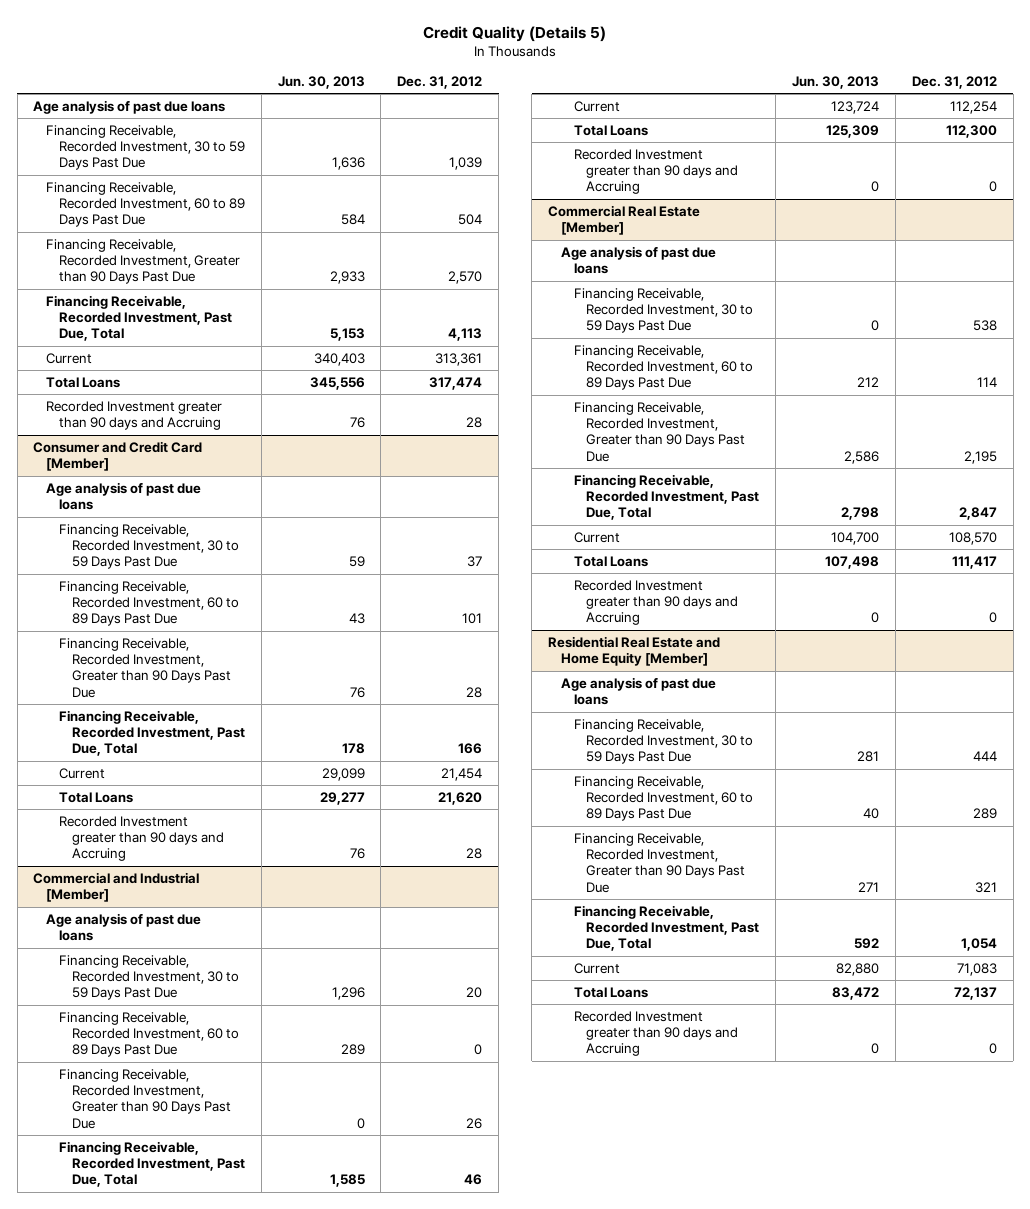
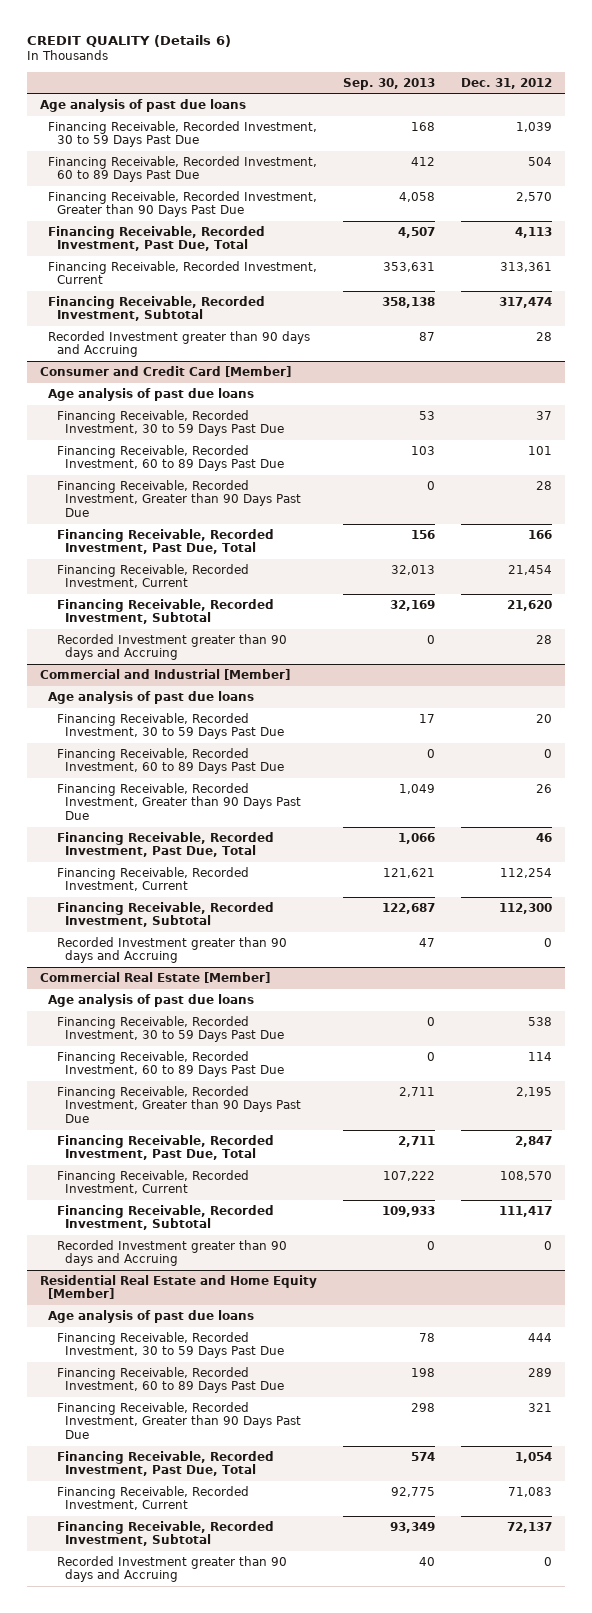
- Credit Quality (Details 5)
+ CREDIT QUALITY (Details 6)
- | Jun. 30, 2013 | Dec. 31, 2012
+ | Sep. 30, 2013 | Dec. 31, 2012
- Current | 340,403 | 313,361
- Total Loans | 345,556 | 317,474
+ Financing Receivable, Recorded Investment, Current | 353,631 | 313,361
+ Financing Receivable, Recorded Investment, Subtotal | 358,138 | 317,474
@ Consumer and Credit Card [Member]
- Current | 29,099 | 21,454
- Total Loans | 29,277 | 21,620
+ Financing Receivable, Recorded Investment, Current | 32,013 | 21,454
+ Financing Receivable, Recorded Investment, Subtotal | 32,169 | 21,620
@ Commercial and Industrial [Member]
- Current | 123,724 | 112,254
- Total Loans | 125,309 | 112,300
+ Financing Receivable, Recorded Investment, Current | 121,621 | 112,254
+ Financing Receivable, Recorded Investment, Subtotal | 122,687 | 112,300
@ Commercial Real Estate [Member]
- Current | 104,700 | 108,570
- Total Loans | 107,498 | 111,417
+ Financing Receivable, Recorded Investment, Current | 107,222 | 108,570
+ Financing Receivable, Recorded Investment, Subtotal | 109,933 | 111,417
@ Residential Real Estate and Home Equity [Member]
- Current | 82,880 | 71,083
- Total Loans | 83,472 | 72,137
+ Financing Receivable, Recorded Investment, Current | 92,775 | 71,083
+ Financing Receivable, Recorded Investment, Subtotal | 93,349 | 72,137

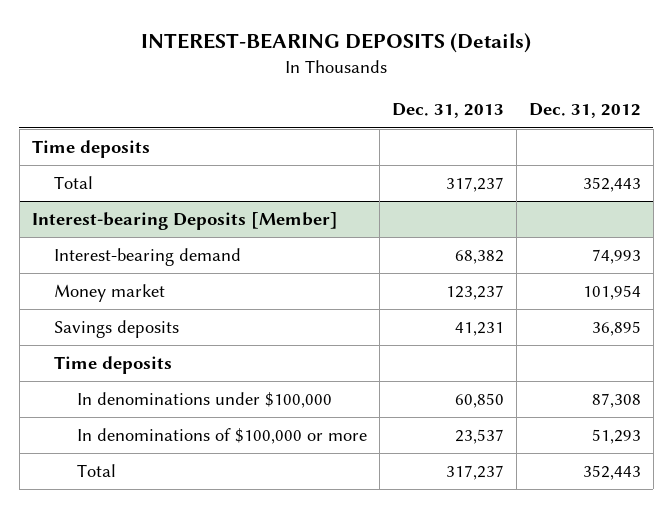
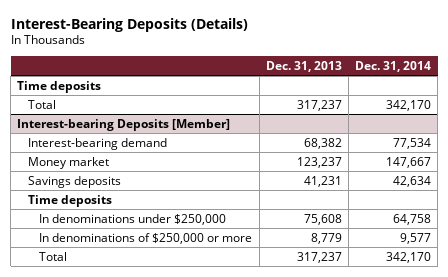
- INTEREST-BEARING DEPOSITS (Details)
+ Interest-Bearing Deposits (Details)
- | Dec. 31, 2013 | Dec. 31, 2012
+ | Dec. 31, 2013 | Dec. 31, 2014
@ Interest-bearing Deposits [Member]
- In denominations under $100,000 | 60,850 | 87,308
- In denominations of $100,000 or more | 23,537 | 51,293
+ In denominations under $250,000 | 75,608 | 64,758
+ In denominations of $250,000 or more | 8,779 | 9,577

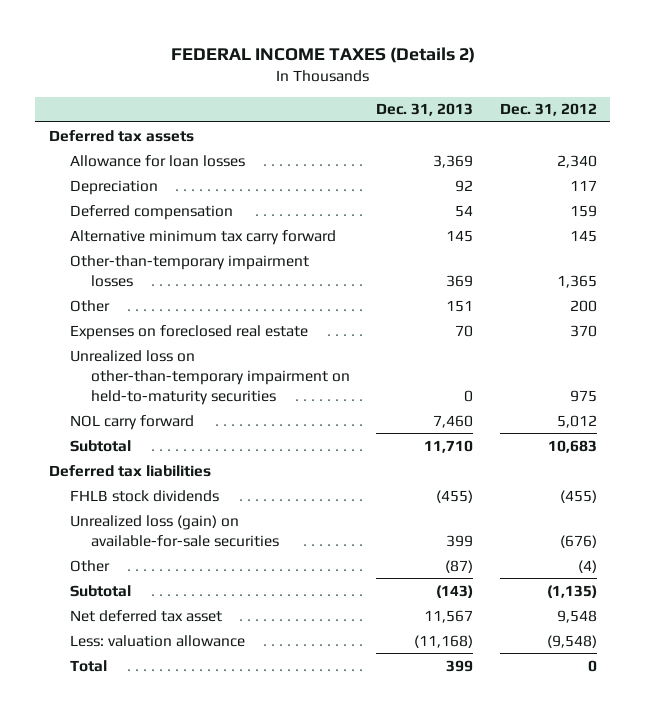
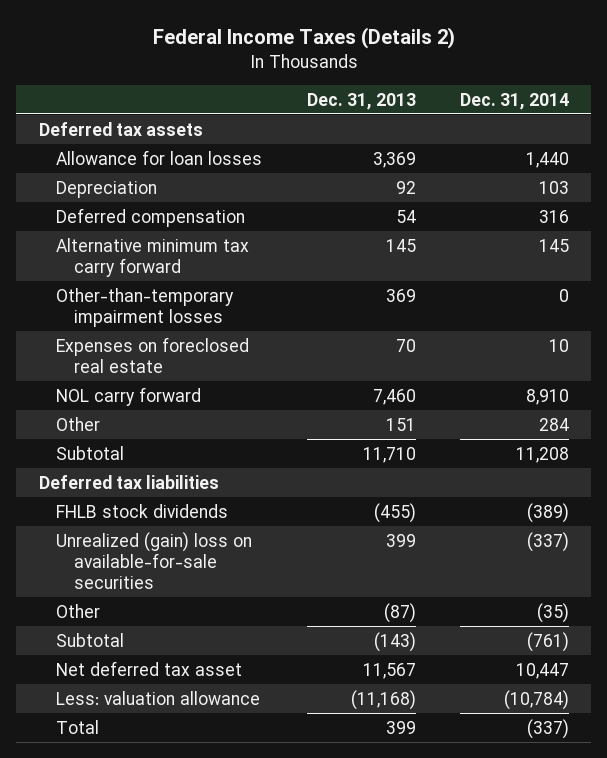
- FEDERAL INCOME TAXES (Details 2)
+ Federal Income Taxes (Details 2)
- | Dec. 31, 2013 | Dec. 31, 2012
+ | Dec. 31, 2013 | Dec. 31, 2014
- Unrealized loss on other-than-temporary impairment on held-to-maturity securities | 0 | 975
moved down: Other | 151 | 284
- Unrealized loss (gain) on available-for-sale securities | 399 | (676)
+ Unrealized (gain) loss on available-for-sale securities | 399 | (337)

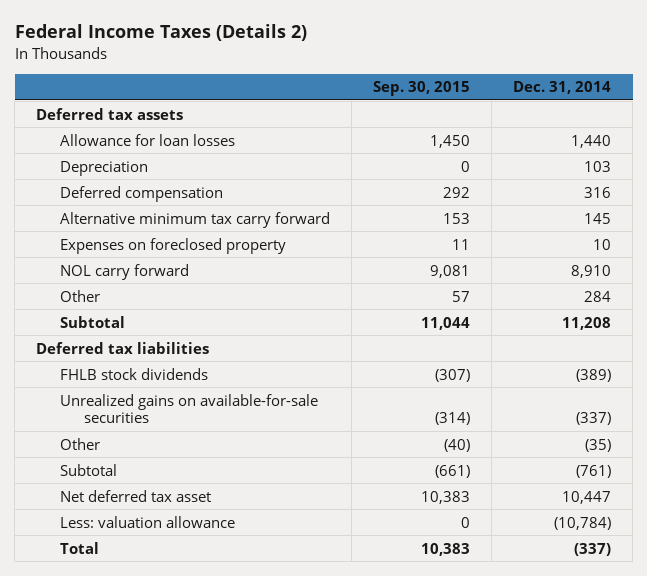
- | Dec. 31, 2013 | Dec. 31, 2014
+ | Sep. 30, 2015 | Dec. 31, 2014
- Other-than-temporary impairment losses | 369 | 0
- Expenses on foreclosed real estate | 70 | 10
+ Expenses on foreclosed property | 11 | 10
- Unrealized (gain) loss on available-for-sale securities | 399 | (337)
+ Unrealized gains on available-for-sale securities | (314) | (337)

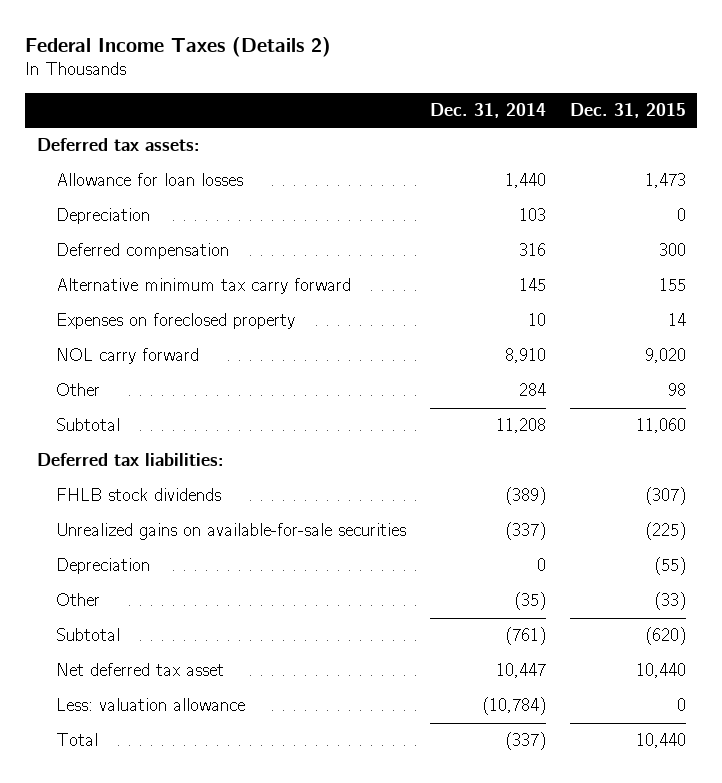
- | Sep. 30, 2015 | Dec. 31, 2014
+ | Dec. 31, 2014 | Dec. 31, 2015
- Deferred tax assets
+ Deferred tax assets:
- Deferred tax liabilities
+ Deferred tax liabilities:
+ Depreciation | 0 | (55)

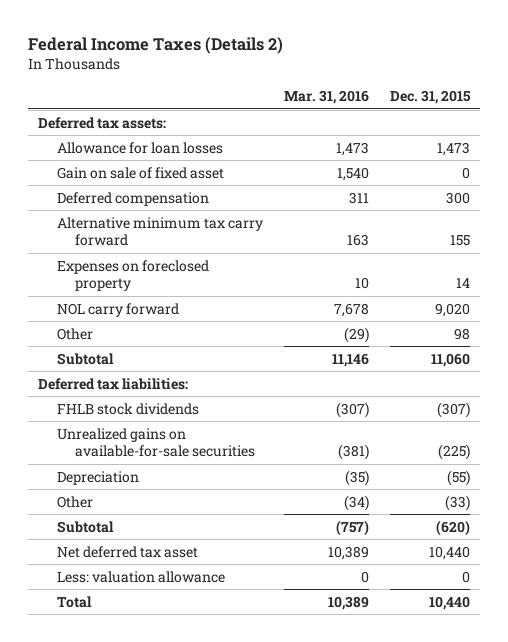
- | Dec. 31, 2014 | Dec. 31, 2015
+ | Mar. 31, 2016 | Dec. 31, 2015
- Depreciation | 103 | 0
+ Gain on sale of fixed asset | 1,540 | 0

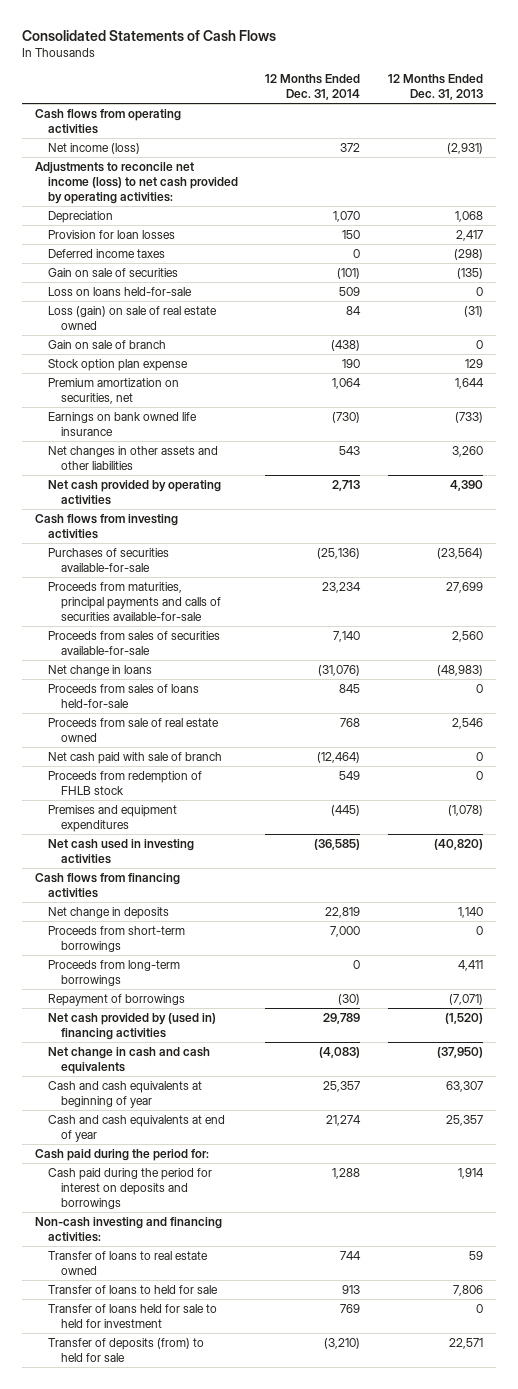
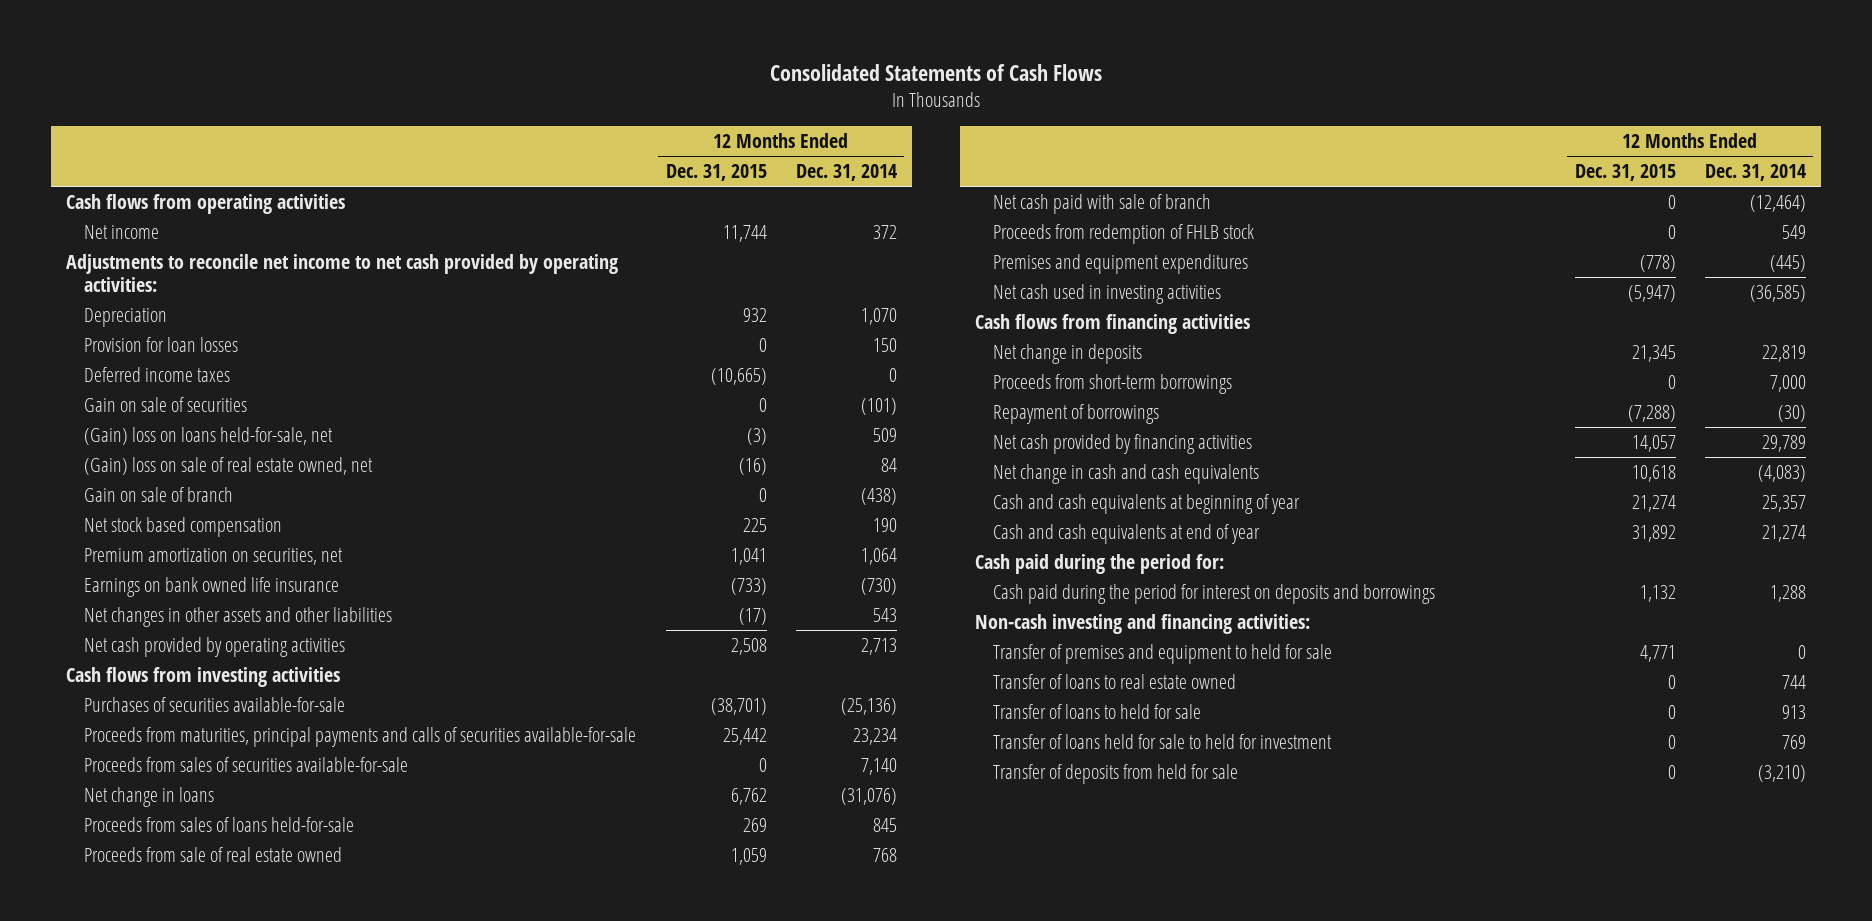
- | 12 Months Ended Dec. 31, 2014 | 12 Months Ended Dec. 31, 2013
+ | 12 Months Ended Dec. 31, 2015 | 12 Months Ended Dec. 31, 2014
- Net income (loss) | 372 | (2,931)
- Adjustments to reconcile net income (loss) to net cash provided by operating activities:
+ Net income | 11,744 | 372
+ Adjustments to reconcile net income to net cash provided by operating activities:
- Loss on loans held-for-sale | 509 | 0
- Loss (gain) on sale of real estate owned | 84 | (31)
+ (Gain) loss on loans held-for-sale, net | (3) | 509
+ (Gain) loss on sale of real estate owned, net | (16) | 84
- Stock option plan expense | 190 | 129
+ Net stock based compensation | 225 | 190
- Proceeds from long-term borrowings | 0 | 4,411
- Net cash provided by (used in) financing activities | 29,789 | (1,520)
+ Net cash provided by financing activities | 14,057 | 29,789
+ Transfer of premises and equipment to held for sale | 4,771 | 0
- Transfer of deposits (from) to held for sale | (3,210) | 22,571
+ Transfer of deposits from held for sale | 0 | (3,210)

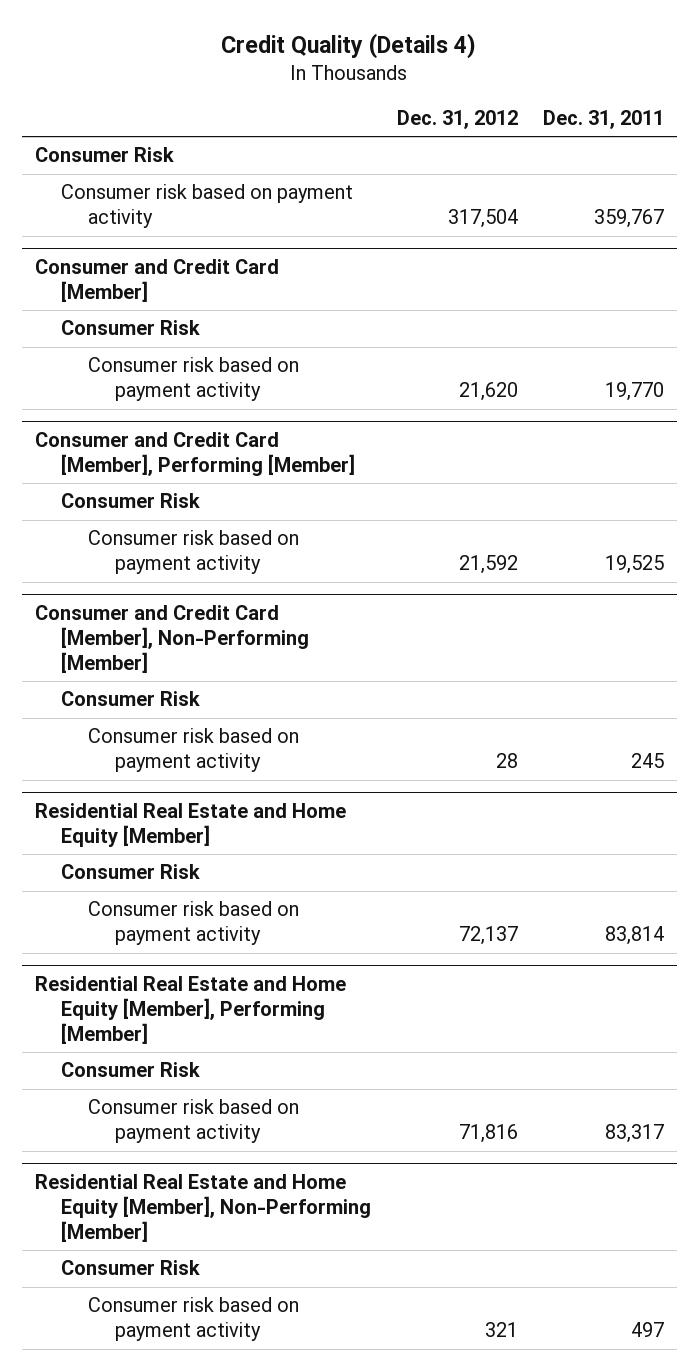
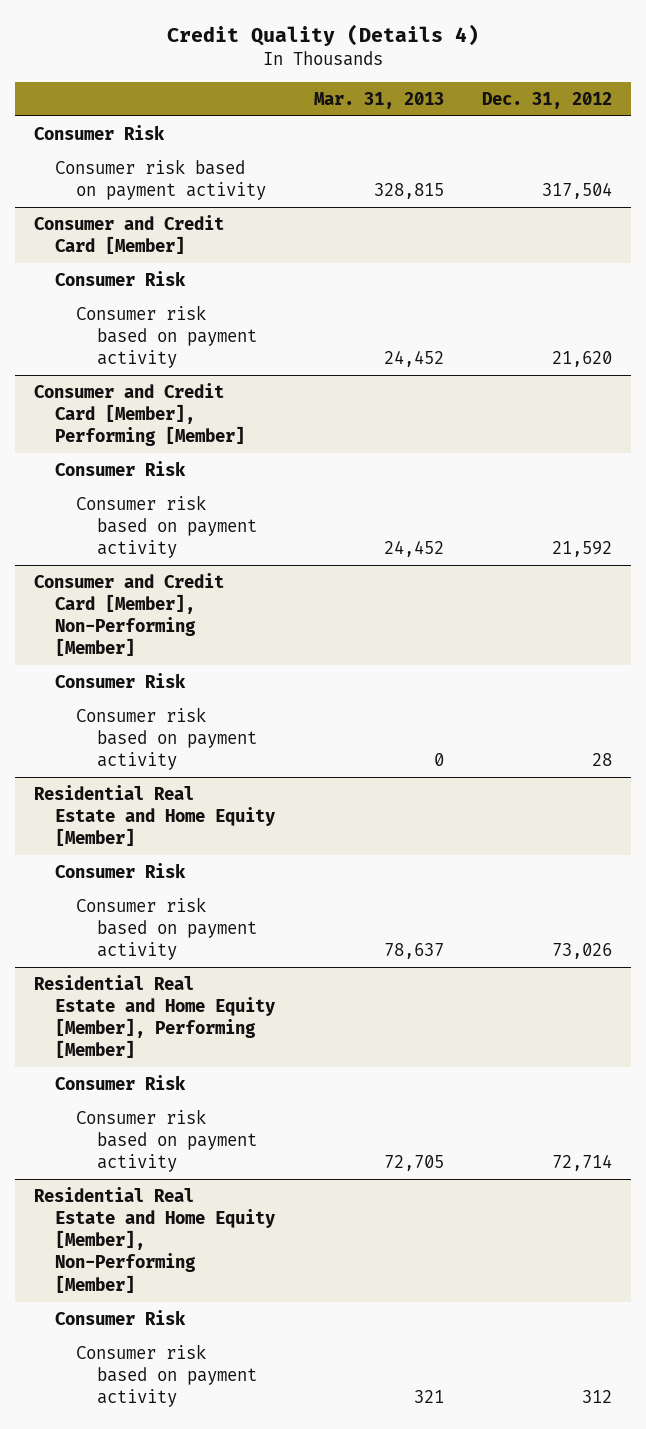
- | Dec. 31, 2012 | Dec. 31, 2011
+ | Mar. 31, 2013 | Dec. 31, 2012
@ Residential Real Estate and Home Equity [Member]
- Consumer risk based on payment activity | 72,137 | 83,814
+ Consumer risk based on payment activity | 78,637 | 73,026
@ Residential Real Estate and Home Equity [Member], Performing [Member]
- Consumer risk based on payment activity | 71,816 | 83,317
+ Consumer risk based on payment activity | 72,705 | 72,714
@ Residential Real Estate and Home Equity [Member], Non-Performing [Member]
- Consumer risk based on payment activity | 321 | 497
+ Consumer risk based on payment activity | 321 | 312

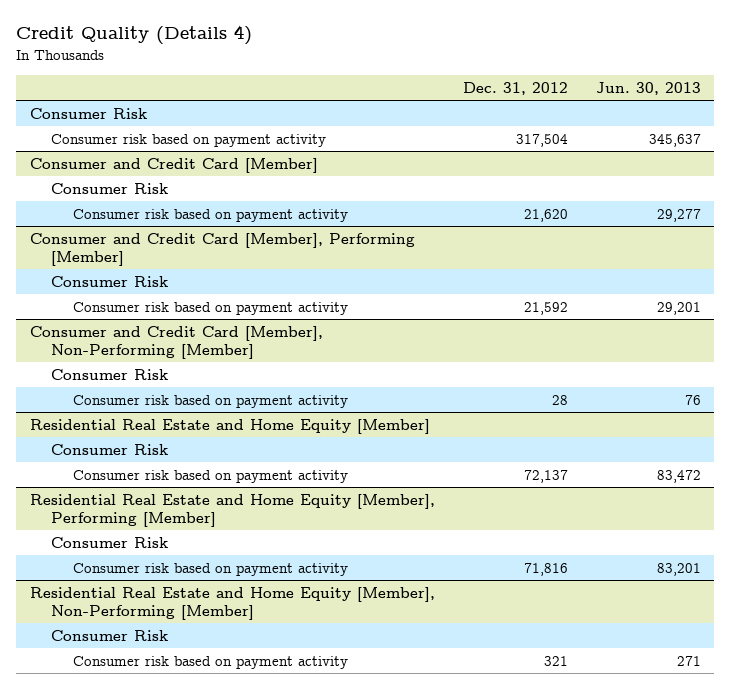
- | Mar. 31, 2013 | Dec. 31, 2012
+ | Dec. 31, 2012 | Jun. 30, 2013
@ Residential Real Estate and Home Equity [Member]
- Consumer risk based on payment activity | 78,637 | 73,026
+ Consumer risk based on payment activity | 72,137 | 83,472
@ Residential Real Estate and Home Equity [Member], Performing [Member]
- Consumer risk based on payment activity | 72,705 | 72,714
+ Consumer risk based on payment activity | 71,816 | 83,201
@ Residential Real Estate and Home Equity [Member], Non-Performing [Member]
- Consumer risk based on payment activity | 321 | 312
+ Consumer risk based on payment activity | 321 | 271

